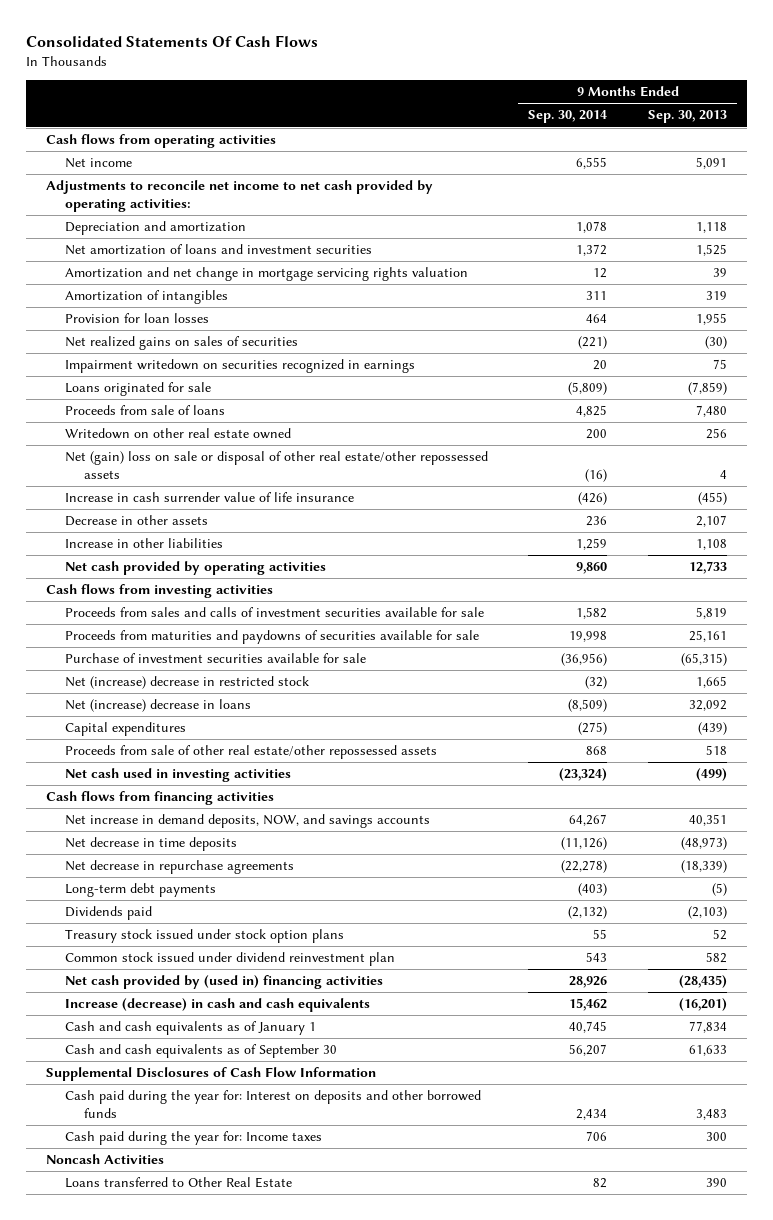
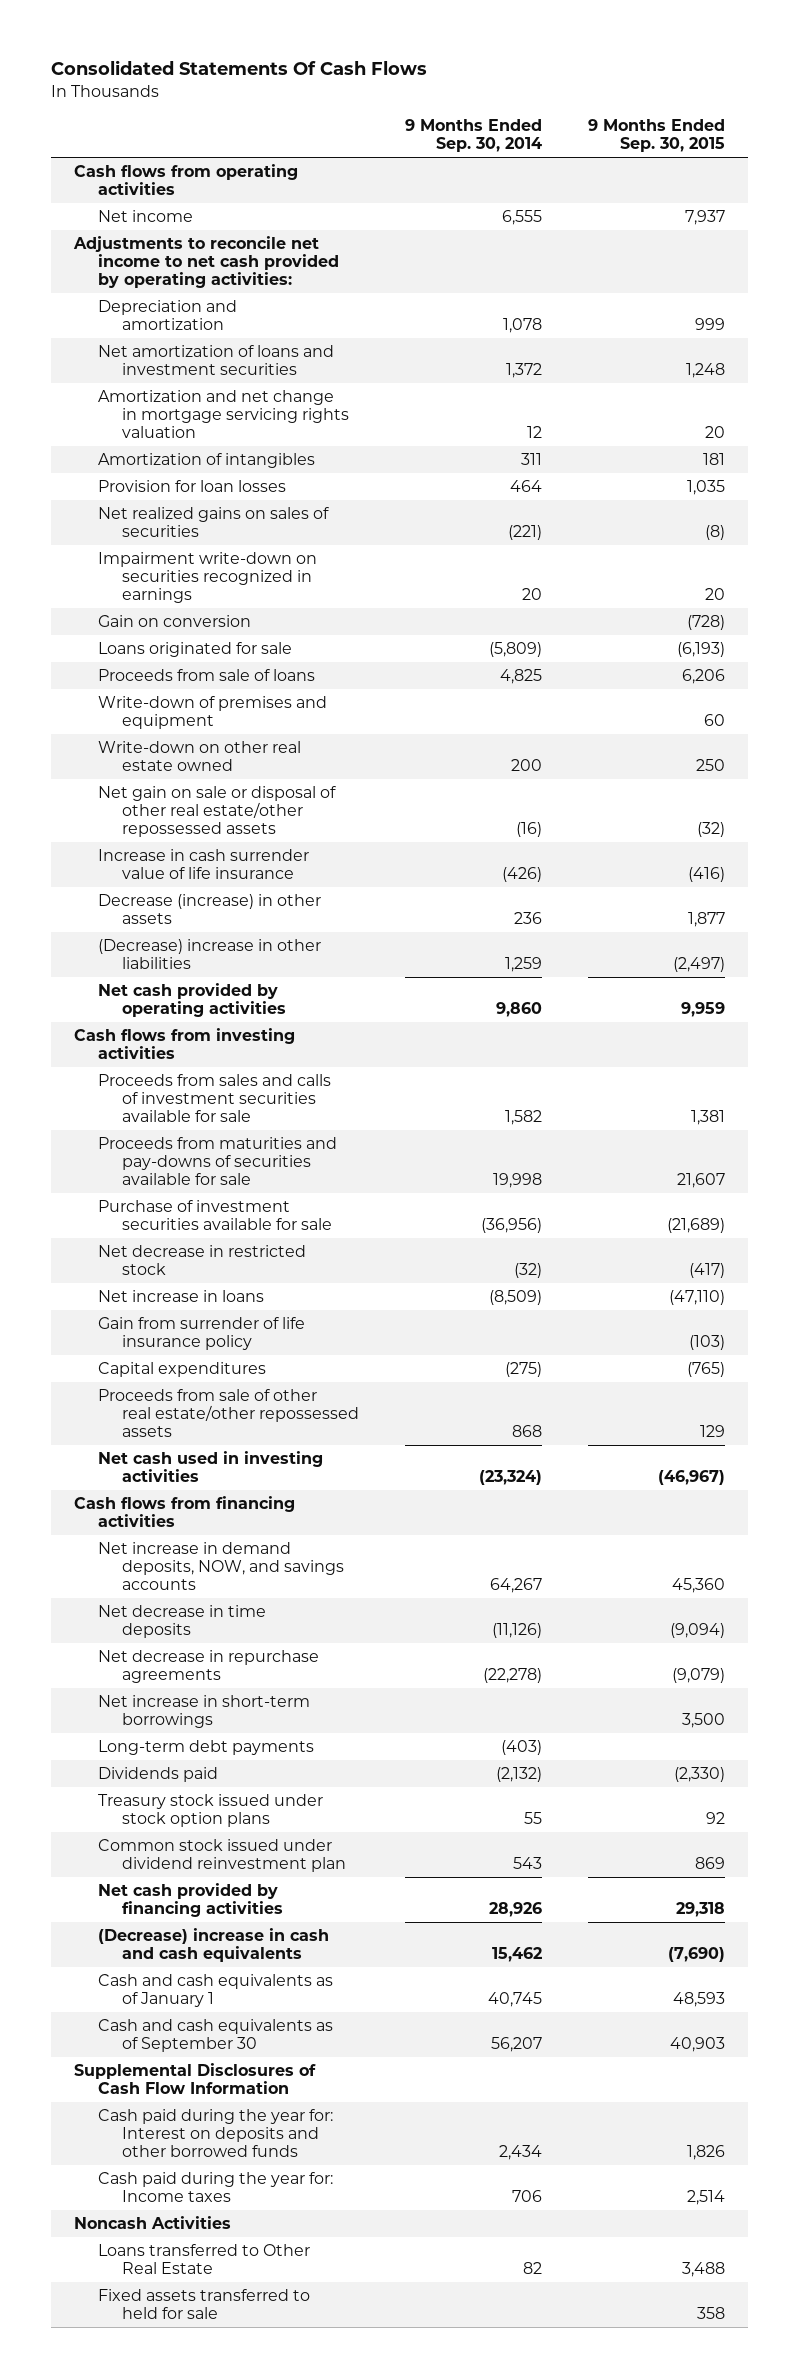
- | 9 Months Ended Sep. 30, 2014 | 9 Months Ended Sep. 30, 2013
+ | 9 Months Ended Sep. 30, 2014 | 9 Months Ended Sep. 30, 2015
- Impairment writedown on securities recognized in earnings | 20 | 75
+ Impairment write-down on securities recognized in earnings | 20 | 20
+ Gain on conversion | | (728)
- Writedown on other real estate owned | 200 | 256
- Net (gain) loss on sale or disposal of other real estate/other repossessed assets | (16) | 4
+ Write-down of premises and equipment | | 60
+ Write-down on other real estate owned | 200 | 250
+ Net gain on sale or disposal of other real estate/other repossessed assets | (16) | (32)
- Decrease in other assets | 236 | 2,107
- Increase in other liabilities | 1,259 | 1,108
+ Decrease (increase) in other assets | 236 | 1,877
+ (Decrease) increase in other liabilities | 1,259 | (2,497)
- Proceeds from maturities and paydowns of securities available for sale | 19,998 | 25,161
+ Proceeds from maturities and pay-downs of securities available for sale | 19,998 | 21,607
- Net (increase) decrease in restricted stock | (32) | 1,665
- Net (increase) decrease in loans | (8,509) | 32,092
+ Net decrease in restricted stock | (32) | (417)
+ Net increase in loans | (8,509) | (47,110)
+ Gain from surrender of life insurance policy | | (103)
+ Net increase in short-term borrowings | | 3,500
- Net cash provided by (used in) financing activities | 28,926 | (28,435)
- Increase (decrease) in cash and cash equivalents | 15,462 | (16,201)
+ Net cash provided by financing activities | 28,926 | 29,318
+ (Decrease) increase in cash and cash equivalents | 15,462 | (7,690)
+ Fixed assets transferred to held for sale | | 358

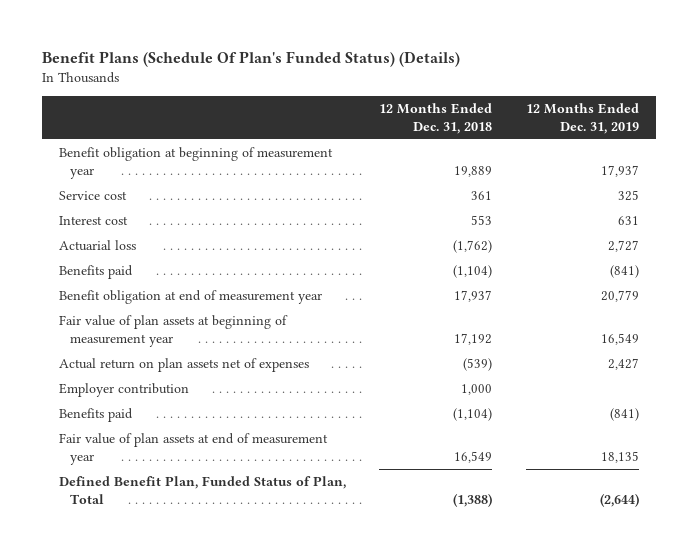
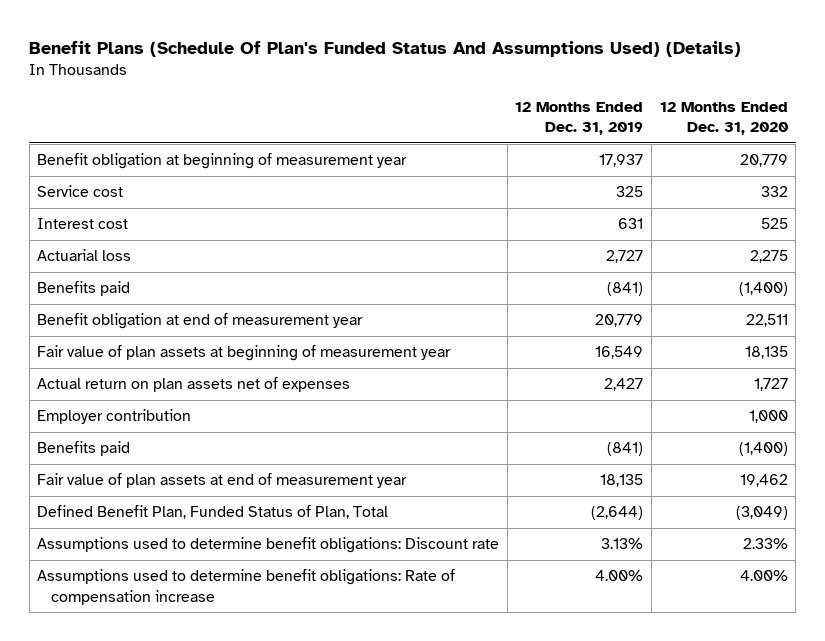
- Benefit Plans (Schedule Of Plan's Funded Status) (Details)
+ Benefit Plans (Schedule Of Plan's Funded Status And Assumptions Used) (Details)
- | 12 Months Ended Dec. 31, 2018 | 12 Months Ended Dec. 31, 2019
+ | 12 Months Ended Dec. 31, 2019 | 12 Months Ended Dec. 31, 2020
+ Assumptions used to determine benefit obligations: Discount rate | 3.13% | 2.33%
+ Assumptions used to determine benefit obligations: Rate of compensation increase | 4.00% | 4.00%

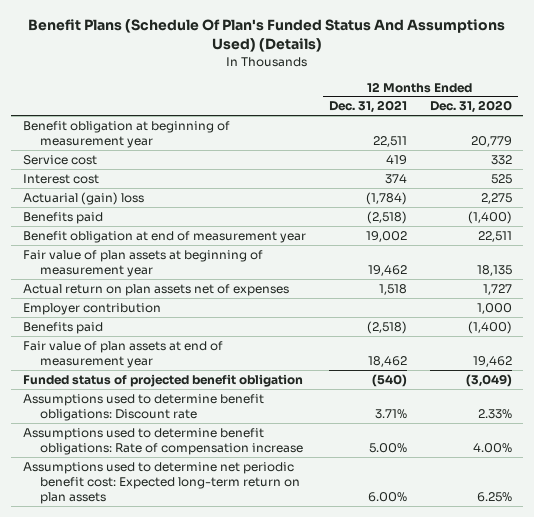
- | 12 Months Ended Dec. 31, 2019 | 12 Months Ended Dec. 31, 2020
+ | 12 Months Ended Dec. 31, 2021 | 12 Months Ended Dec. 31, 2020
- Actuarial loss | 2,727 | 2,275
+ Actuarial (gain) loss | (1,784) | 2,275
- Defined Benefit Plan, Funded Status of Plan, Total | (2,644) | (3,049)
+ Funded status of projected benefit obligation | (540) | (3,049)
+ Assumptions used to determine net periodic benefit cost: Expected long-term return on plan assets | 6.00% | 6.25%

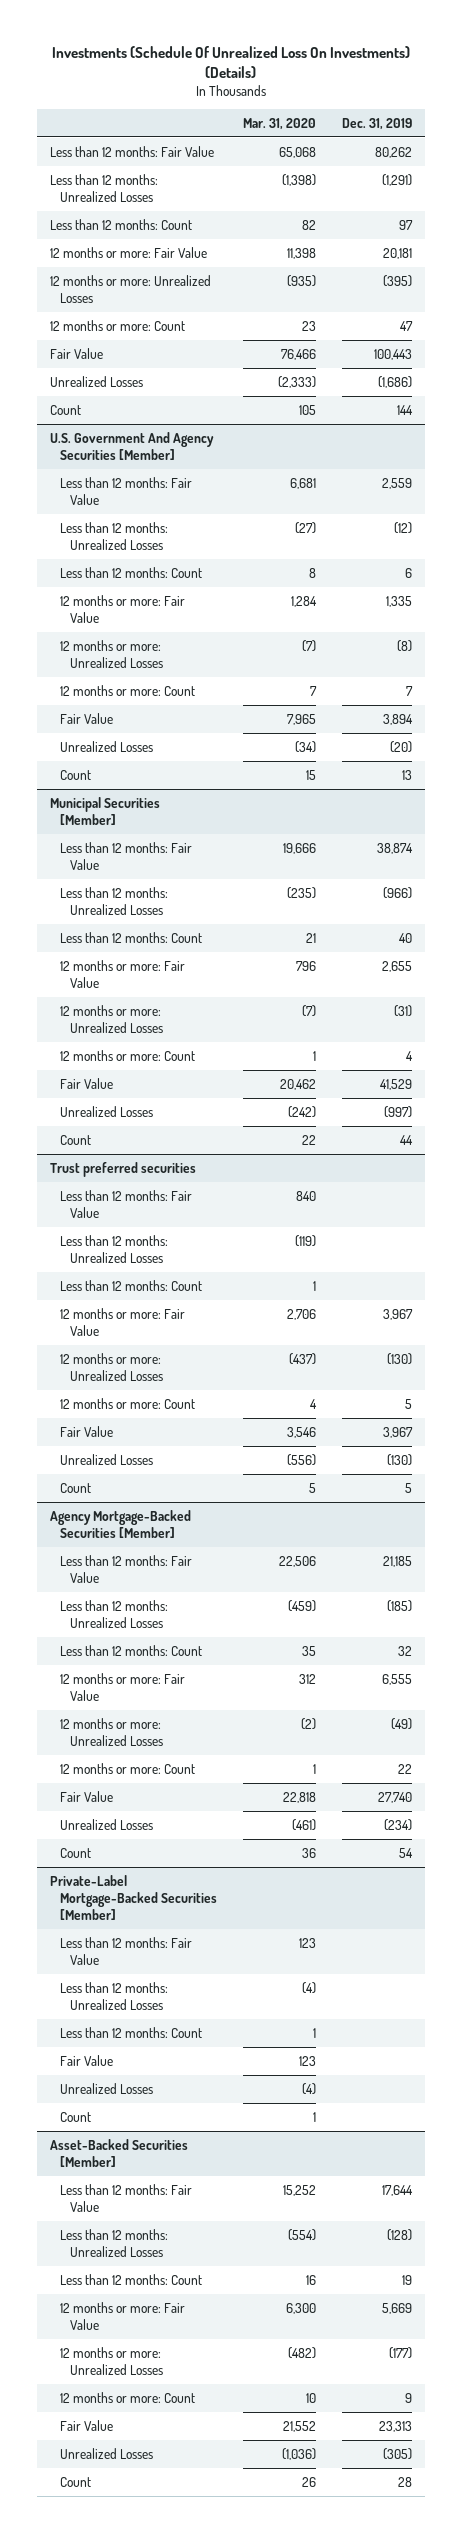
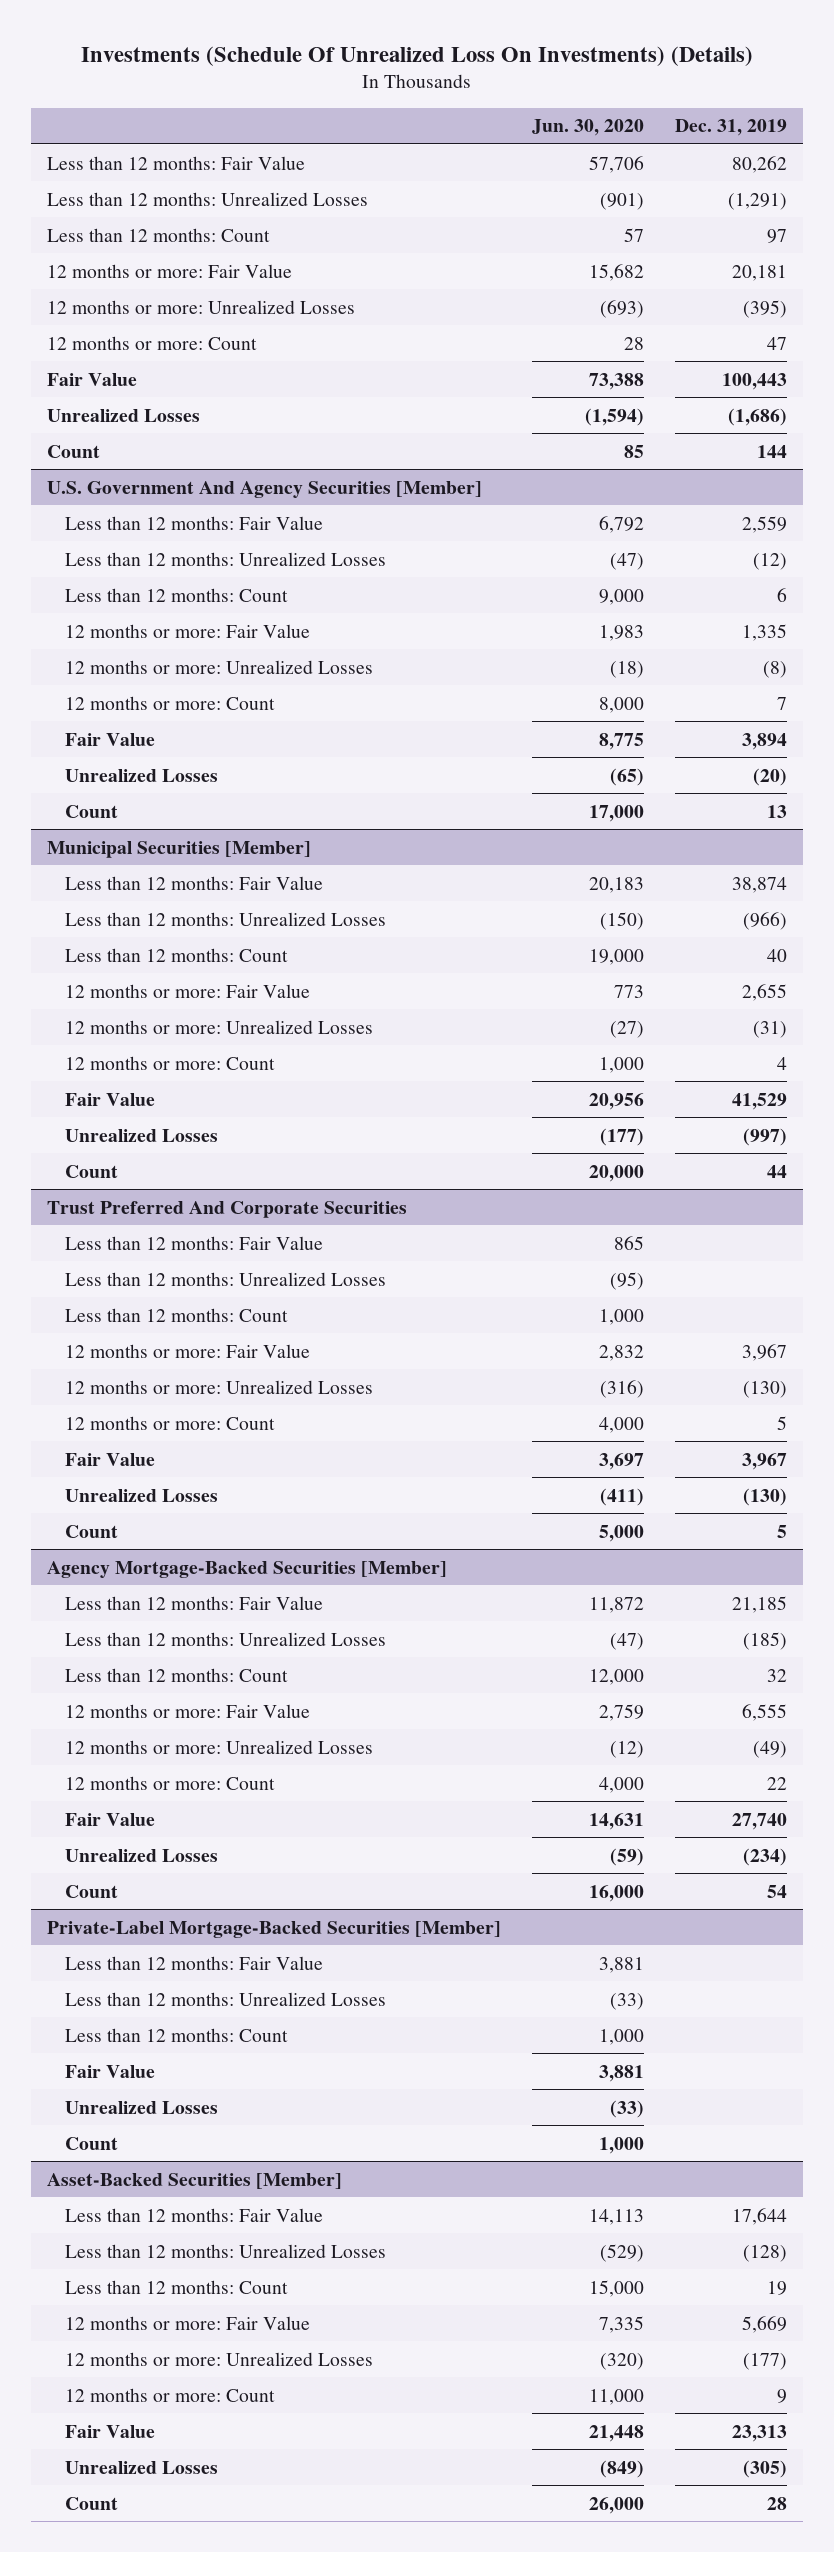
- | Mar. 31, 2020 | Dec. 31, 2019
+ | Jun. 30, 2020 | Dec. 31, 2019
- Trust preferred securities
+ Trust Preferred And Corporate Securities

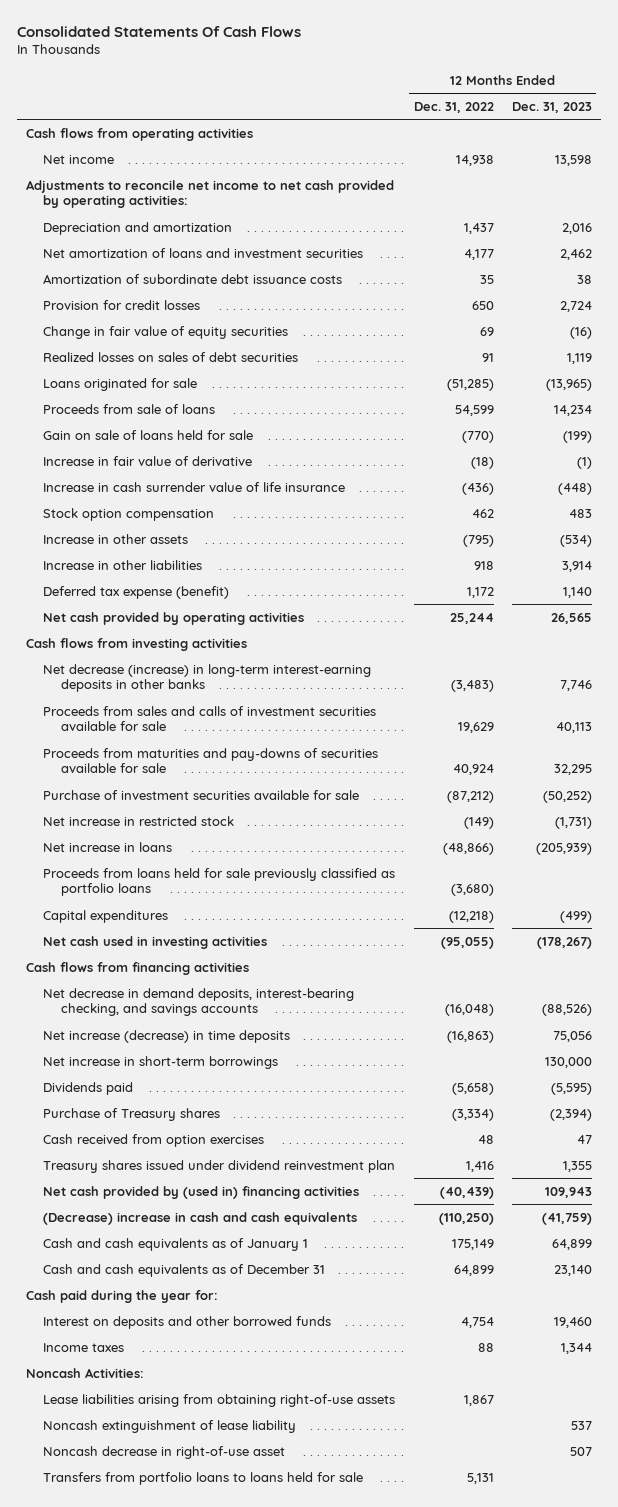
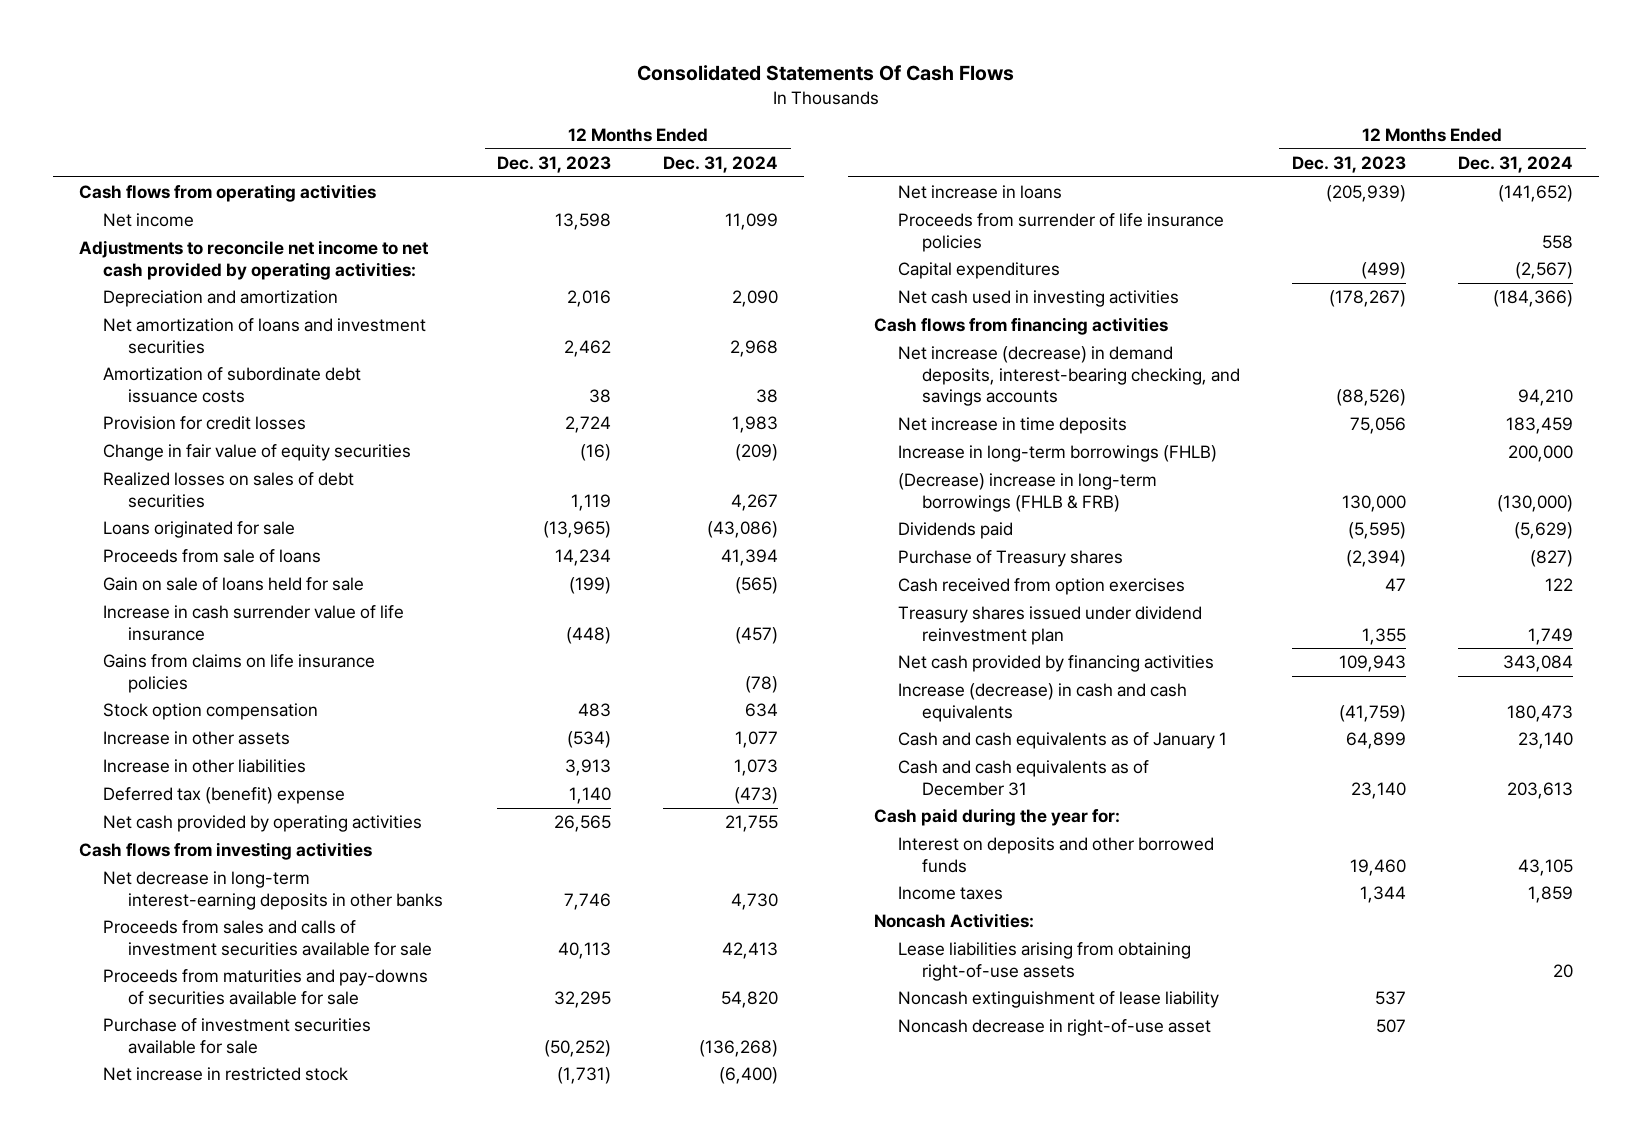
- | 12 Months Ended Dec. 31, 2022 | 12 Months Ended Dec. 31, 2023
+ | 12 Months Ended Dec. 31, 2023 | 12 Months Ended Dec. 31, 2024
- Increase in fair value of derivative | (18) | (1)
+ Gains from claims on life insurance policies | | (78)
- Increase in other liabilities | 918 | 3,914
- Deferred tax expense (benefit) | 1,172 | 1,140
+ Increase in other liabilities | 3,913 | 1,073
+ Deferred tax (benefit) expense | 1,140 | (473)
- Net decrease (increase) in long-term interest-earning deposits in other banks | (3,483) | 7,746
+ Net decrease in long-term interest-earning deposits in other banks | 7,746 | 4,730
- Proceeds from loans held for sale previously classified as portfolio loans | (3,680) |
+ Proceeds from surrender of life insurance policies | | 558
- Net decrease in demand deposits, interest-bearing checking, and savings accounts | (16,048) | (88,526)
- Net increase (decrease) in time deposits | (16,863) | 75,056
- Net increase in short-term borrowings | | 130,000
+ Net increase (decrease) in demand deposits, interest-bearing checking, and savings accounts | (88,526) | 94,210
+ Net increase in time deposits | 75,056 | 183,459
+ Increase in long-term borrowings (FHLB) | | 200,000
+ (Decrease) increase in long-term borrowings (FHLB & FRB) | 130,000 | (130,000)
- Net cash provided by (used in) financing activities | (40,439) | 109,943
- (Decrease) increase in cash and cash equivalents | (110,250) | (41,759)
+ Net cash provided by financing activities | 109,943 | 343,084
+ Increase (decrease) in cash and cash equivalents | (41,759) | 180,473
- Transfers from portfolio loans to loans held for sale | 5,131 |

